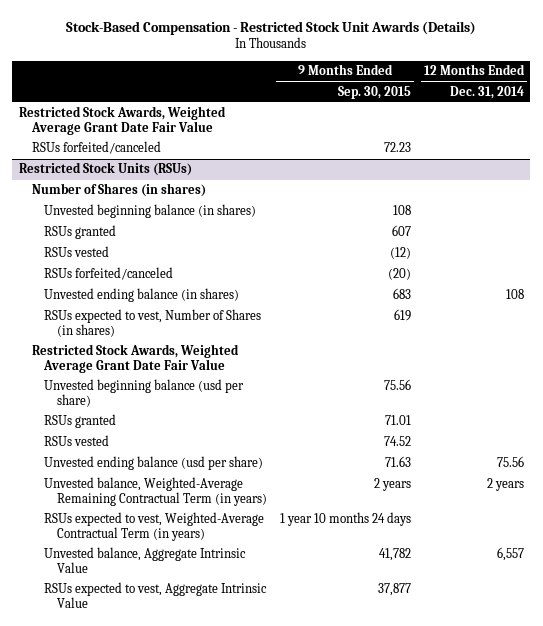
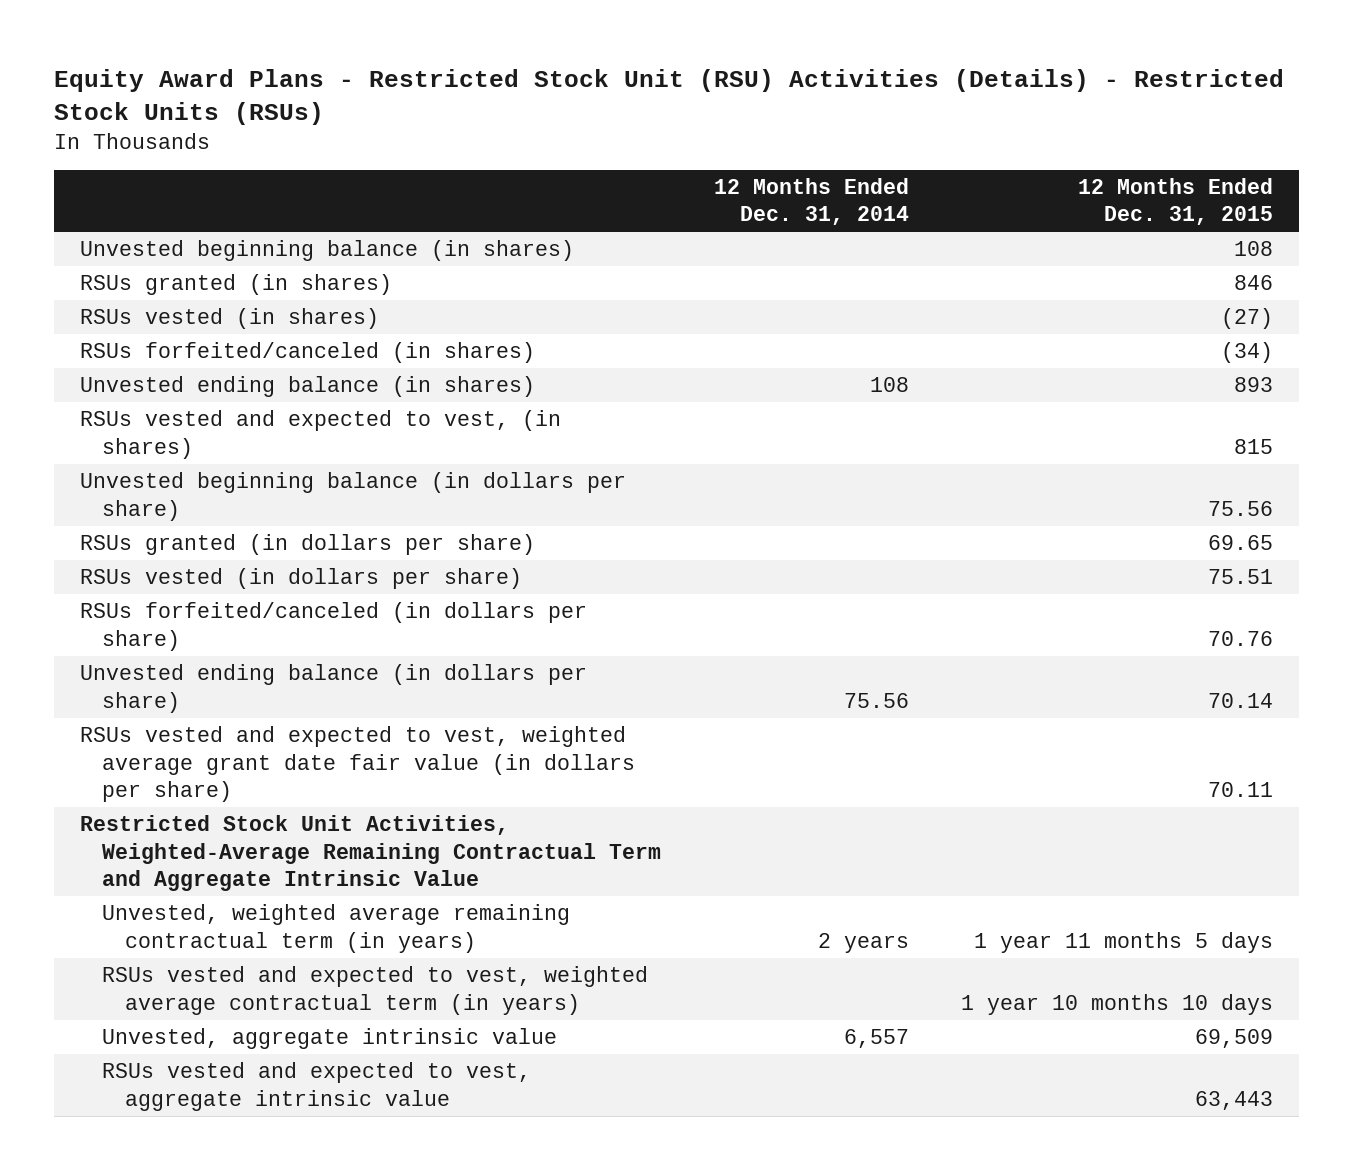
- Stock-Based Compensation - Restricted Stock Unit Awards (Details)
+ Equity Award Plans - Restricted Stock Unit (RSU) Activities (Details) - Restricted Stock Units (RSUs)
- | 9 Months Ended Sep. 30, 2015 | 12 Months Ended Dec. 31, 2014
+ | 12 Months Ended Dec. 31, 2014 | 12 Months Ended Dec. 31, 2015
- Restricted Stock Awards, Weighted Average Grant Date Fair Value
- RSUs forfeited/canceled | 72.23 |
- Restricted Stock Units (RSUs)
- Number of Shares (in shares)
- Unvested beginning balance (in shares) | 108 |
- RSUs granted | 607 |
- RSUs vested | (12) |
- RSUs forfeited/canceled | (20) |
- Unvested ending balance (in shares) | 683 | 108
- RSUs expected to vest, Number of Shares (in shares) | 619 |
- Restricted Stock Awards, Weighted Average Grant Date Fair Value
- Unvested beginning balance (usd per share) | 75.56 |
- RSUs granted | 71.01 |
- RSUs vested | 74.52 |
- Unvested ending balance (usd per share) | 71.63 | 75.56
- Unvested balance, Weighted-Average Remaining Contractual Term (in years) | 2 years | 2 years
- RSUs expected to vest, Weighted-Average Contractual Term (in years) | 1 year 10 months 24 days |
- Unvested balance, Aggregate Intrinsic Value | 41,782 | 6,557
- RSUs expected to vest, Aggregate Intrinsic Value | 37,877 |
+ Unvested beginning balance (in shares) | | 108
+ RSUs granted (in shares) | | 846
+ RSUs vested (in shares) | | (27)
+ RSUs forfeited/canceled (in shares) | | (34)
+ Unvested ending balance (in shares) | 108 | 893
+ RSUs vested and expected to vest, (in shares) | | 815
+ Unvested beginning balance (in dollars per share) | | 75.56
+ RSUs granted (in dollars per share) | | 69.65
+ RSUs vested (in dollars per share) | | 75.51
+ RSUs forfeited/canceled (in dollars per share) | | 70.76
+ Unvested ending balance (in dollars per share) | 75.56 | 70.14
+ RSUs vested and expected to vest, weighted average grant date fair value (in dollars per share) | | 70.11
+ Restricted Stock Unit Activities, Weighted-Average Remaining Contractual Term and Aggregate Intrinsic Value
+ Unvested, weighted average remaining contractual term (in years) | 2 years | 1 year 11 months 5 days
+ RSUs vested and expected to vest, weighted average contractual term (in years) | | 1 year 10 months 10 days
+ Unvested, aggregate intrinsic value | 6,557 | 69,509
+ RSUs vested and expected to vest, aggregate intrinsic value | | 63,443

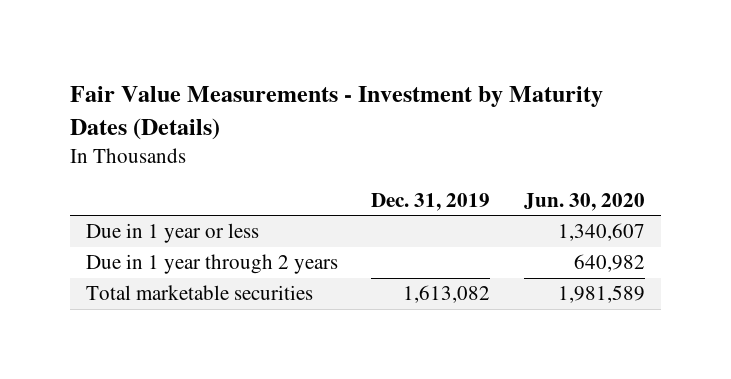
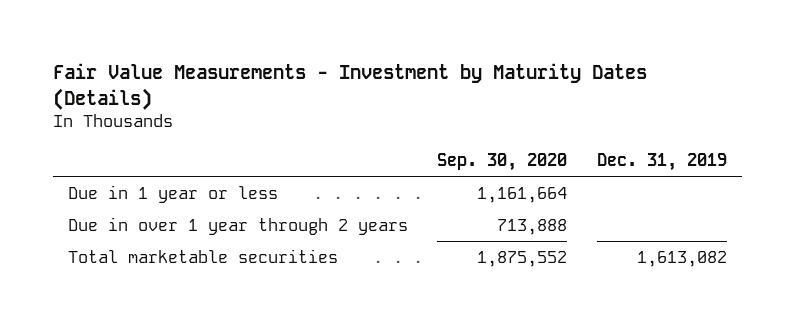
- | Dec. 31, 2019 | Jun. 30, 2020
+ | Sep. 30, 2020 | Dec. 31, 2019
- Due in 1 year through 2 years | | 640,982
+ Due in over 1 year through 2 years | 713,888 |

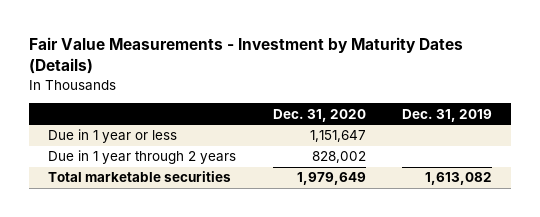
- | Sep. 30, 2020 | Dec. 31, 2019
+ | Dec. 31, 2020 | Dec. 31, 2019
- Due in over 1 year through 2 years | 713,888 |
+ Due in 1 year through 2 years | 828,002 |

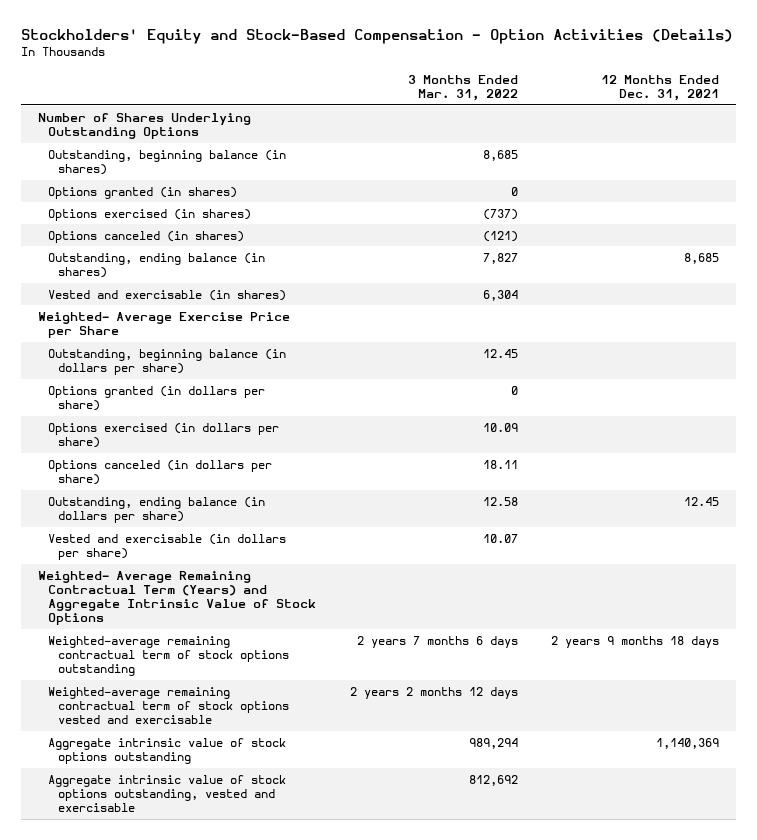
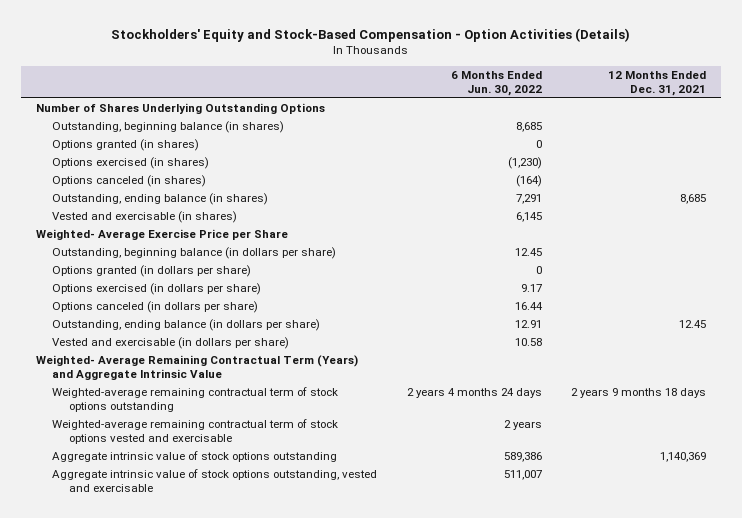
- | 3 Months Ended Mar. 31, 2022 | 12 Months Ended Dec. 31, 2021
+ | 6 Months Ended Jun. 30, 2022 | 12 Months Ended Dec. 31, 2021
- Weighted- Average Remaining Contractual Term (Years) and Aggregate Intrinsic Value of Stock Options
+ Weighted- Average Remaining Contractual Term (Years) and Aggregate Intrinsic Value

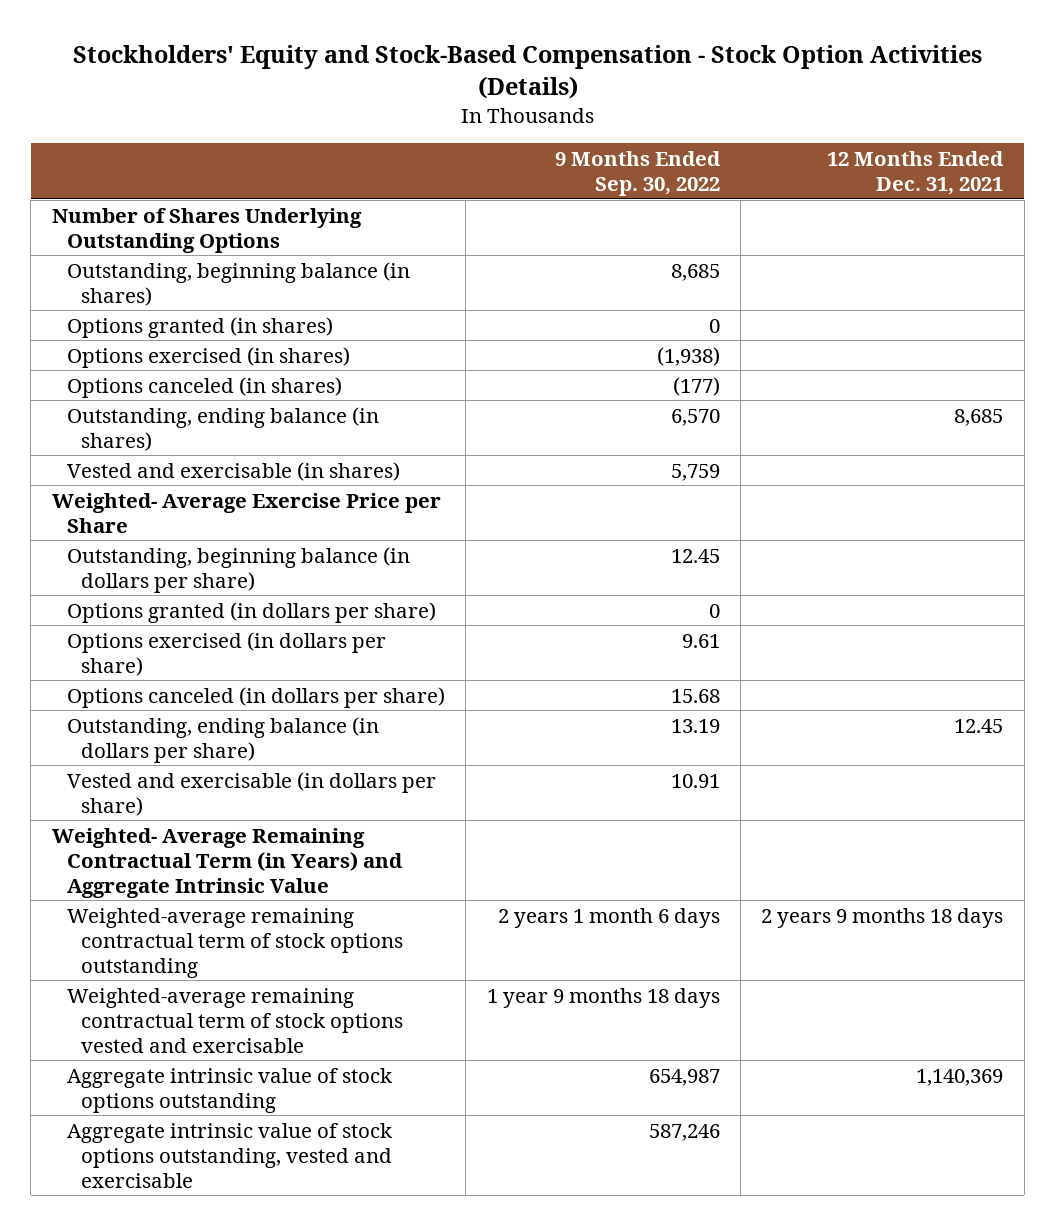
- Stockholders' Equity and Stock-Based Compensation - Option Activities (Details)
+ Stockholders' Equity and Stock-Based Compensation - Stock Option Activities (Details)
- | 6 Months Ended Jun. 30, 2022 | 12 Months Ended Dec. 31, 2021
+ | 9 Months Ended Sep. 30, 2022 | 12 Months Ended Dec. 31, 2021
- Weighted- Average Remaining Contractual Term (Years) and Aggregate Intrinsic Value
+ Weighted- Average Remaining Contractual Term (in Years) and Aggregate Intrinsic Value

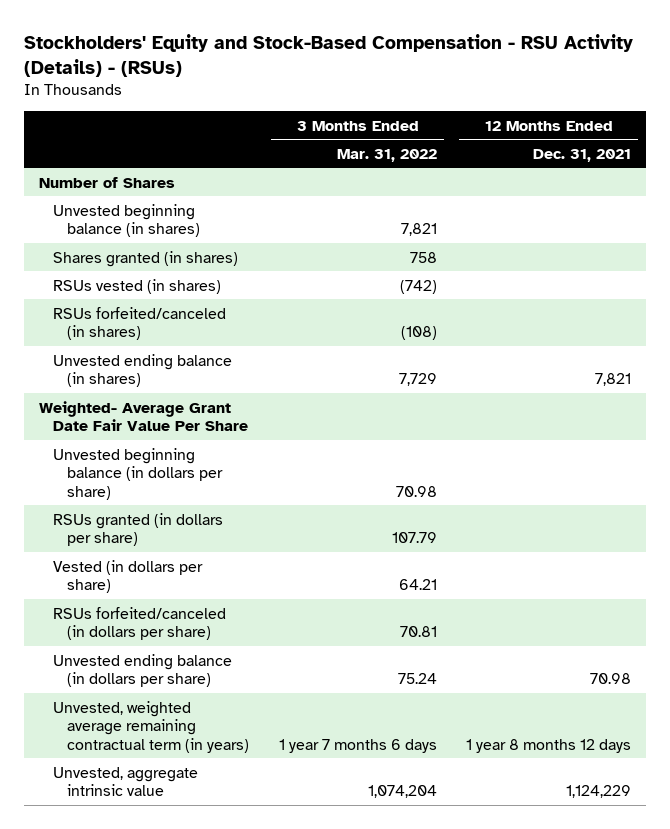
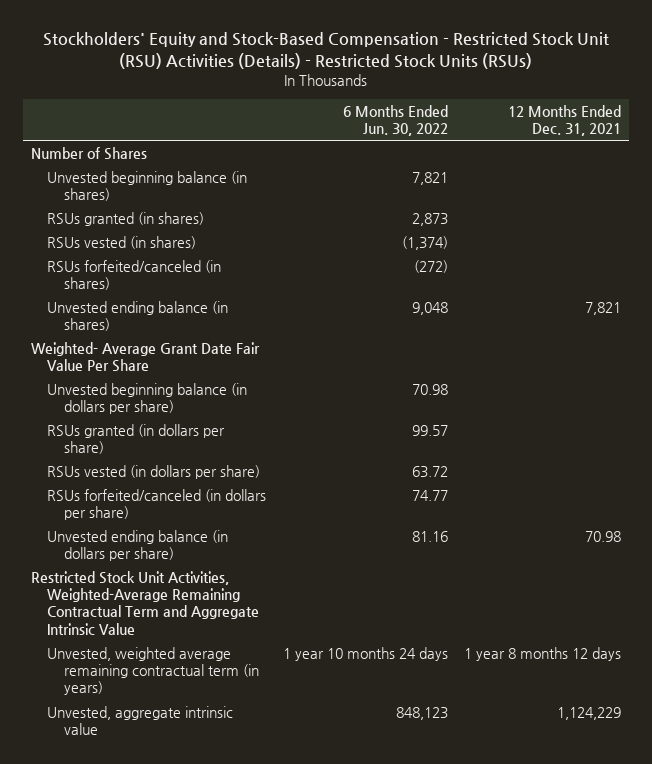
- Stockholders' Equity and Stock-Based Compensation - RSU Activity (Details) - (RSUs)
+ Stockholders' Equity and Stock-Based Compensation - Restricted Stock Unit (RSU) Activities (Details) - Restricted Stock Units (RSUs)
- | 3 Months Ended Mar. 31, 2022 | 12 Months Ended Dec. 31, 2021
+ | 6 Months Ended Jun. 30, 2022 | 12 Months Ended Dec. 31, 2021
- Shares granted (in shares) | 758 |
+ RSUs granted (in shares) | 2,873 |
- Vested (in dollars per share) | 64.21 |
+ RSUs vested (in dollars per share) | 63.72 |
+ Restricted Stock Unit Activities, Weighted-Average Remaining Contractual Term and Aggregate Intrinsic Value

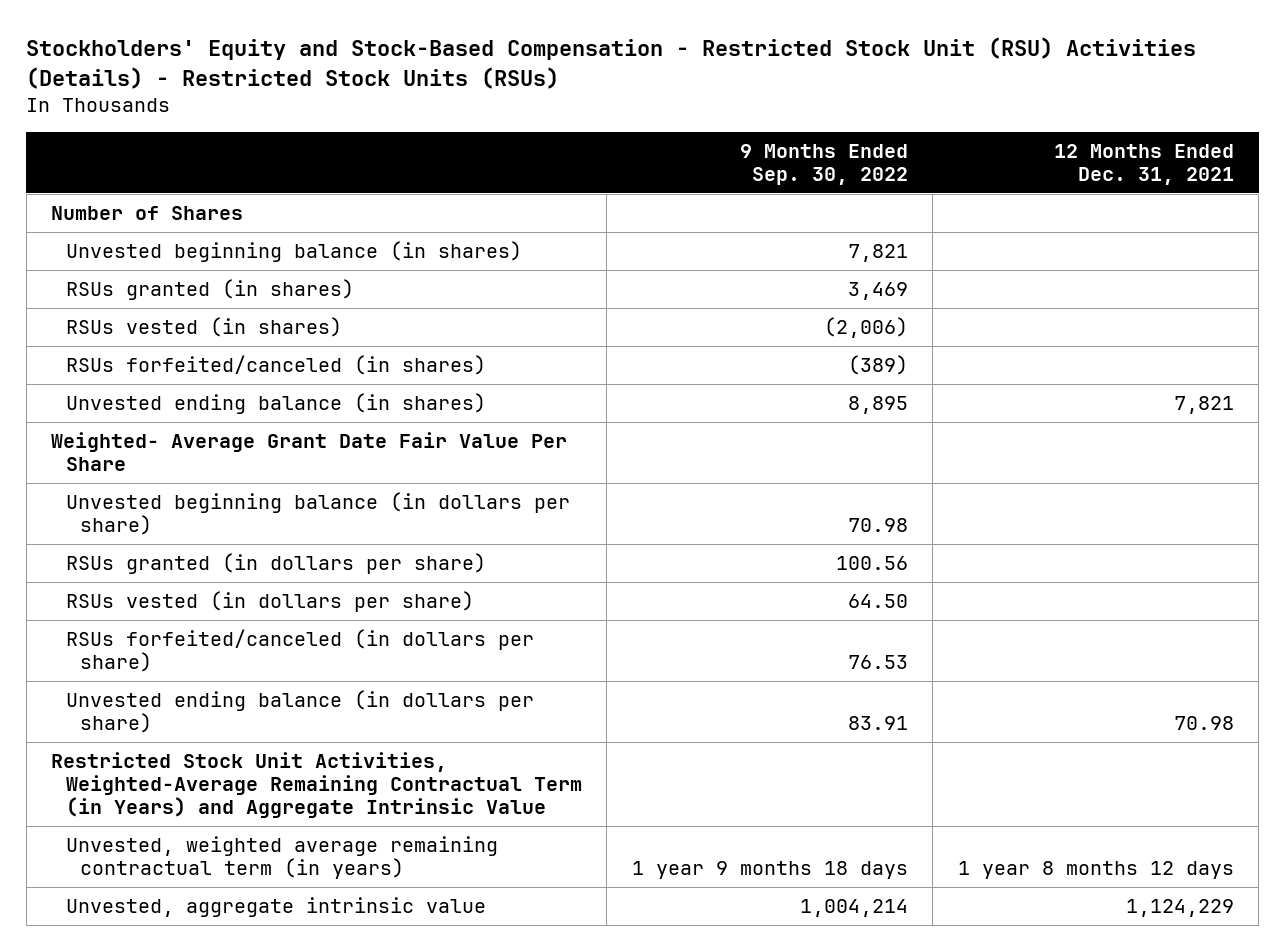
- | 6 Months Ended Jun. 30, 2022 | 12 Months Ended Dec. 31, 2021
+ | 9 Months Ended Sep. 30, 2022 | 12 Months Ended Dec. 31, 2021
- Restricted Stock Unit Activities, Weighted-Average Remaining Contractual Term and Aggregate Intrinsic Value
+ Restricted Stock Unit Activities, Weighted-Average Remaining Contractual Term (in Years) and Aggregate Intrinsic Value

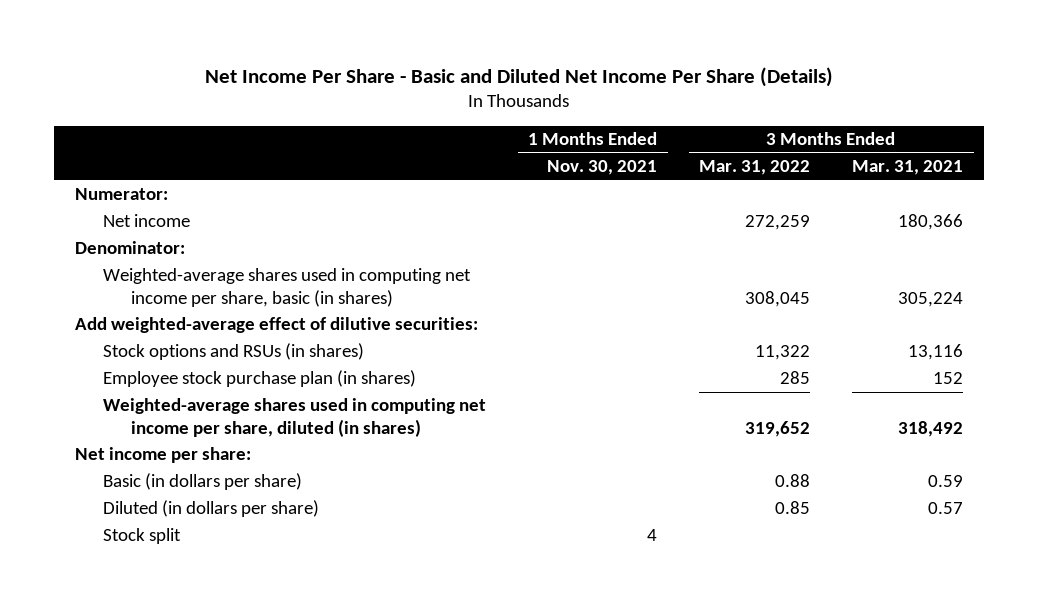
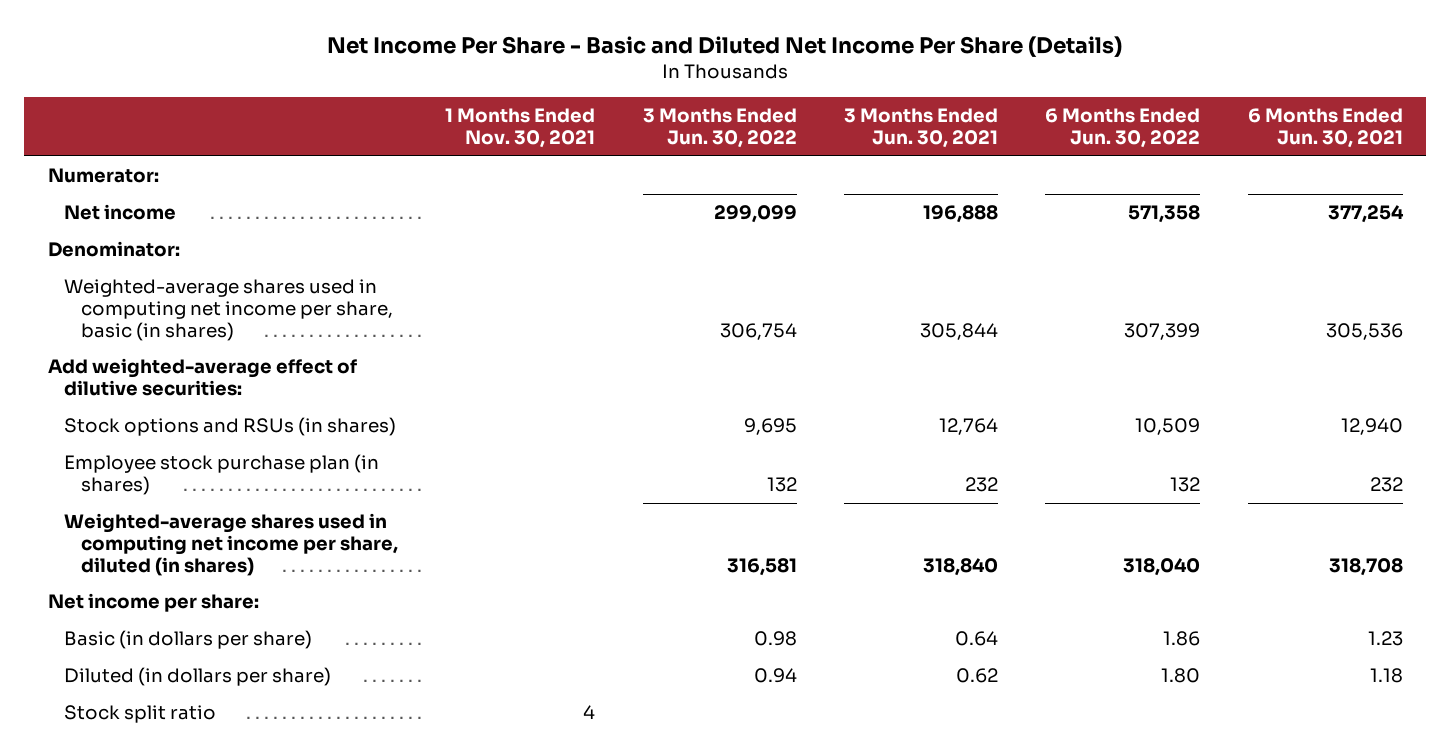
- | 1 Months Ended Nov. 30, 2021 | 3 Months Ended Mar. 31, 2022 | 3 Months Ended Mar. 31, 2021
+ | 1 Months Ended Nov. 30, 2021 | 3 Months Ended Jun. 30, 2022 | 3 Months Ended Jun. 30, 2021 | 6 Months Ended Jun. 30, 2022 | 6 Months Ended Jun. 30, 2021
- Stock split | 4 | |
+ Stock split ratio | 4 | | | |

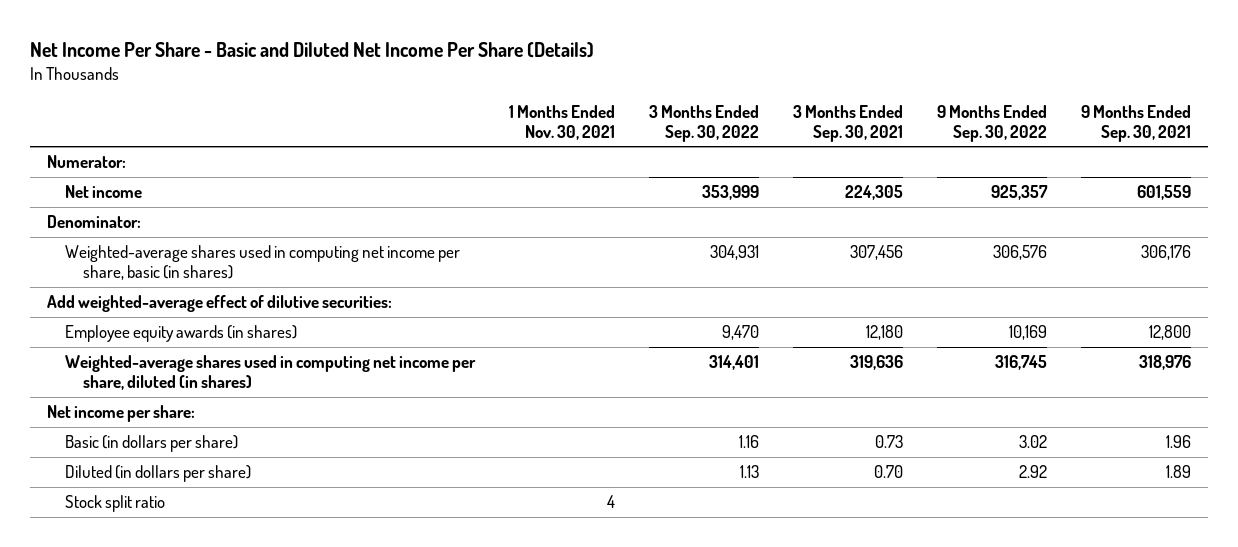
- | 1 Months Ended Nov. 30, 2021 | 3 Months Ended Jun. 30, 2022 | 3 Months Ended Jun. 30, 2021 | 6 Months Ended Jun. 30, 2022 | 6 Months Ended Jun. 30, 2021
+ | 1 Months Ended Nov. 30, 2021 | 3 Months Ended Sep. 30, 2022 | 3 Months Ended Sep. 30, 2021 | 9 Months Ended Sep. 30, 2022 | 9 Months Ended Sep. 30, 2021
- Stock options and RSUs (in shares) | | 9,695 | 12,764 | 10,509 | 12,940
- Employee stock purchase plan (in shares) | | 132 | 232 | 132 | 232
+ Employee equity awards (in shares) | | 9,470 | 12,180 | 10,169 | 12,800

